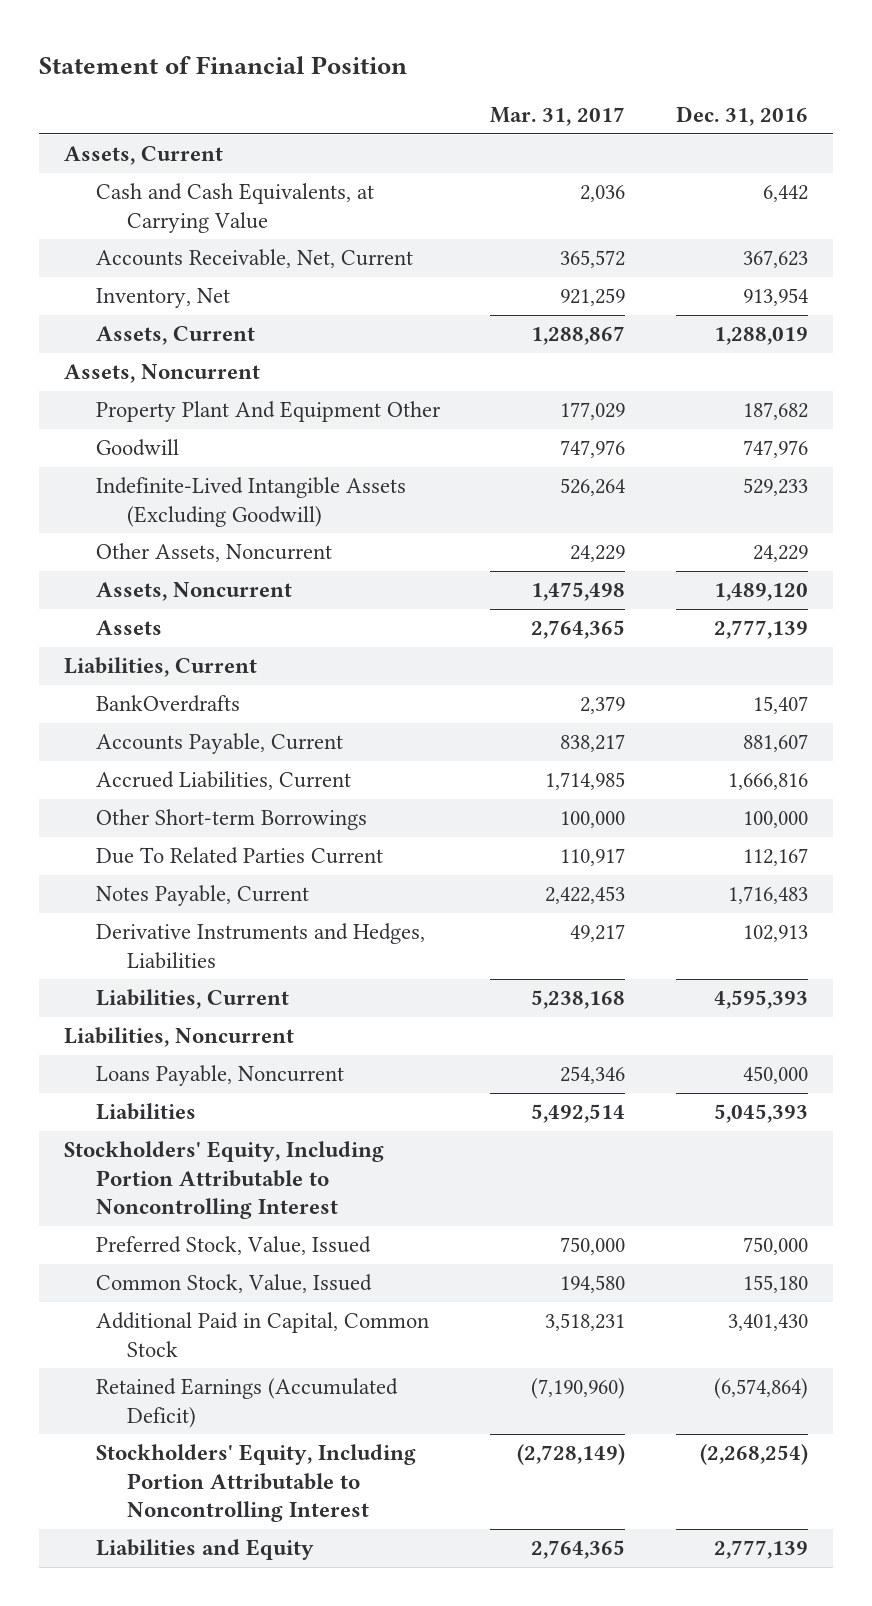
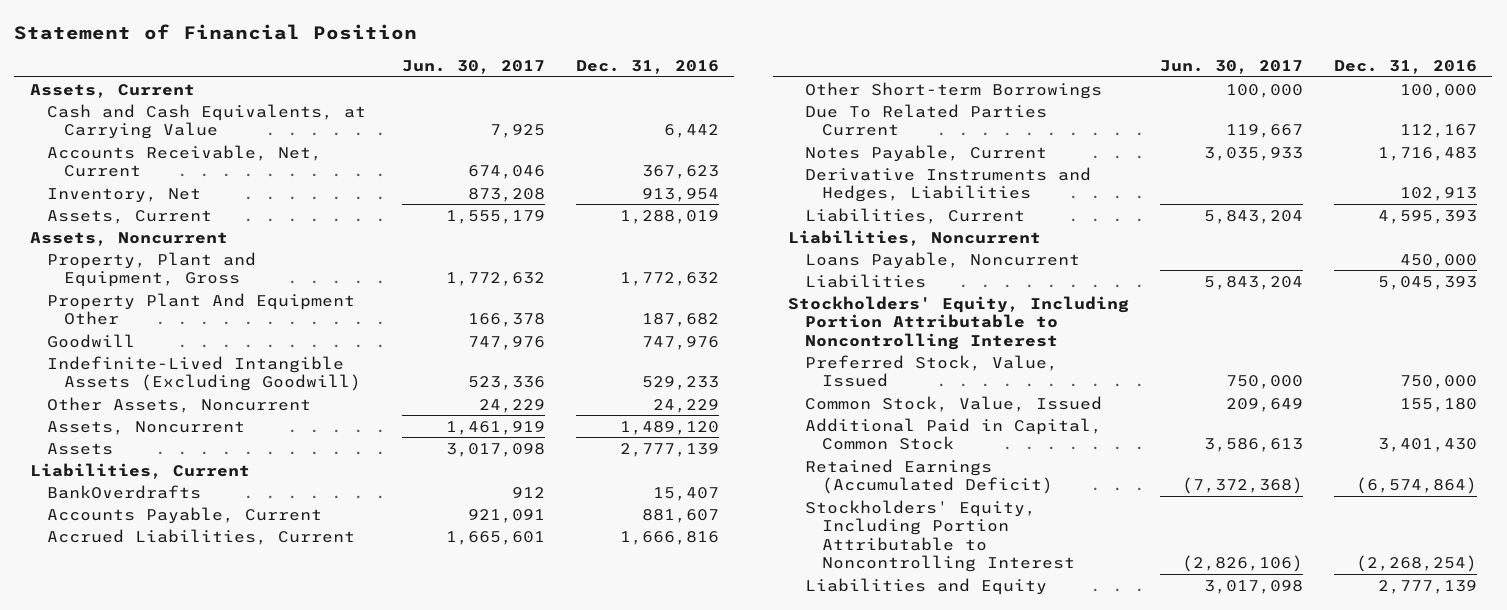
- | Mar. 31, 2017 | Dec. 31, 2016
+ | Jun. 30, 2017 | Dec. 31, 2016
+ Property, Plant and Equipment, Gross | 1,772,632 | 1,772,632

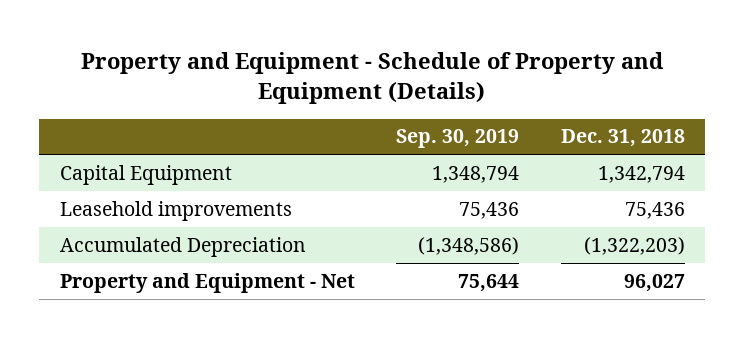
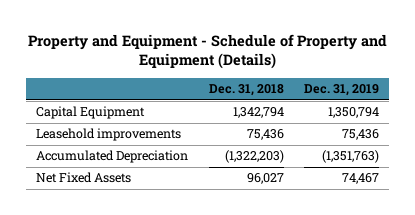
- | Sep. 30, 2019 | Dec. 31, 2018
+ | Dec. 31, 2018 | Dec. 31, 2019
- Property and Equipment - Net | 75,644 | 96,027
+ Net Fixed Assets | 96,027 | 74,467

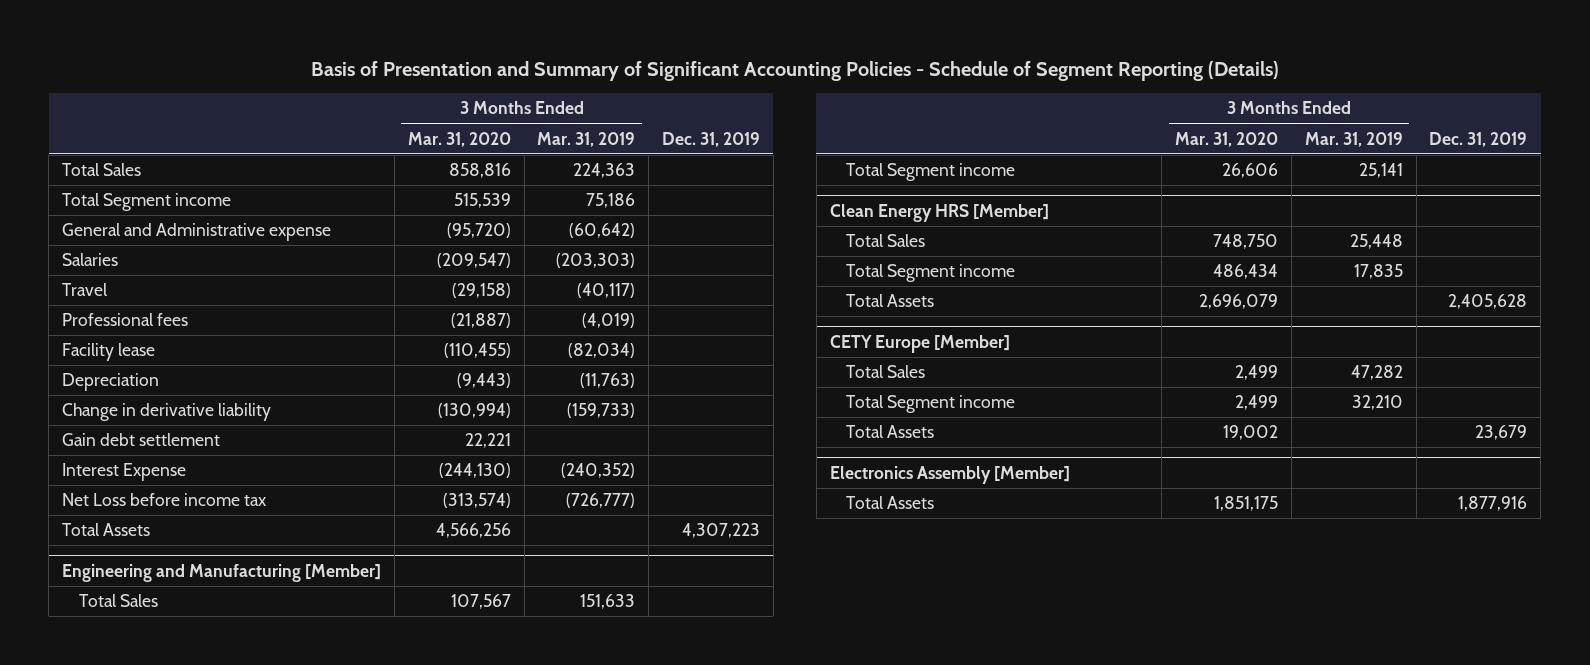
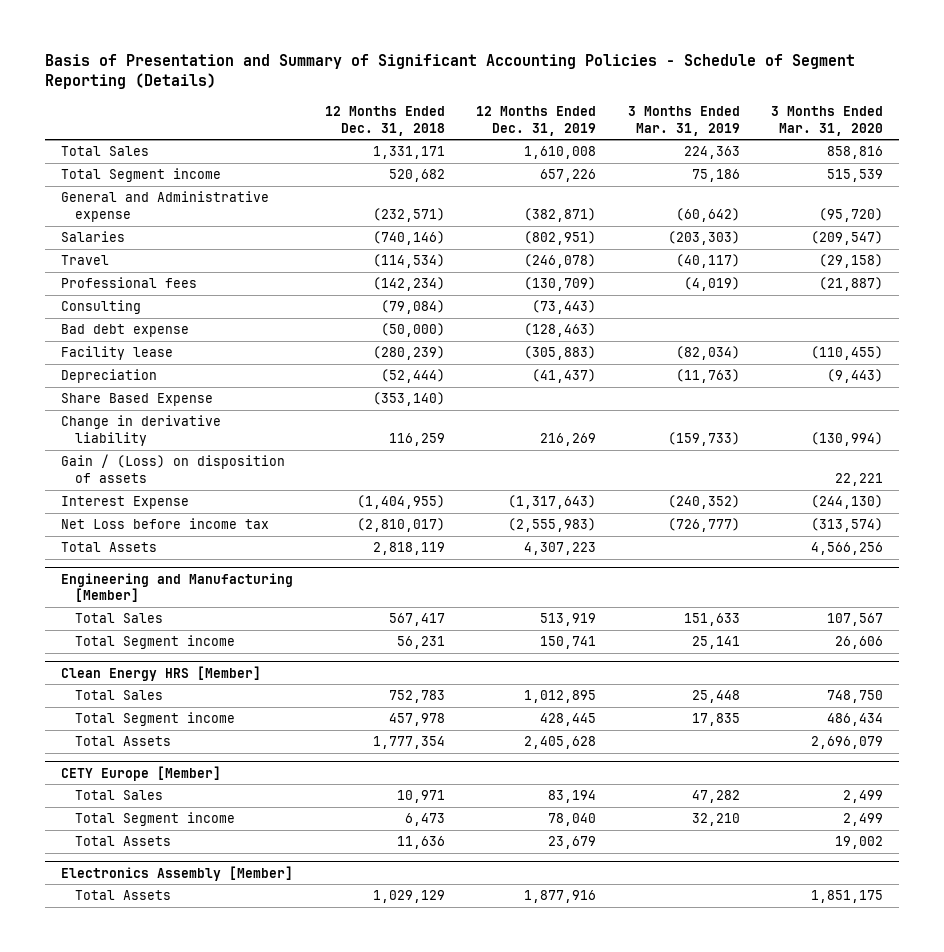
- | 3 Months Ended Mar. 31, 2020 | 3 Months Ended Mar. 31, 2019 | Dec. 31, 2019
+ | 12 Months Ended Dec. 31, 2018 | 12 Months Ended Dec. 31, 2019 | 3 Months Ended Mar. 31, 2019 | 3 Months Ended Mar. 31, 2020
+ Consulting | (79,084) | (73,443) | |
+ Bad debt expense | (50,000) | (128,463) | |
+ Share Based Expense | (353,140) | | |
- Gain debt settlement | 22,221 | |
+ Gain / (Loss) on disposition of assets | | | | 22,221

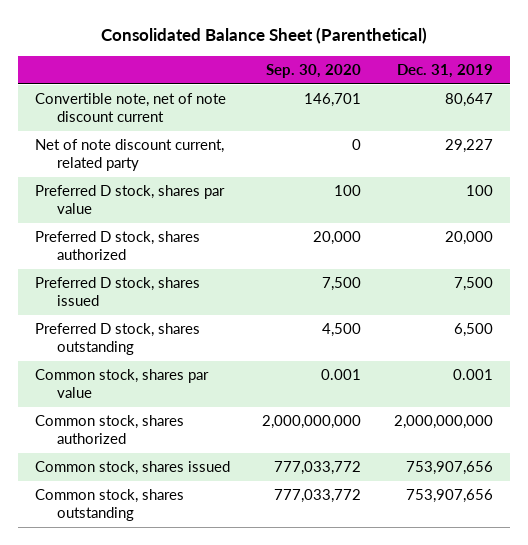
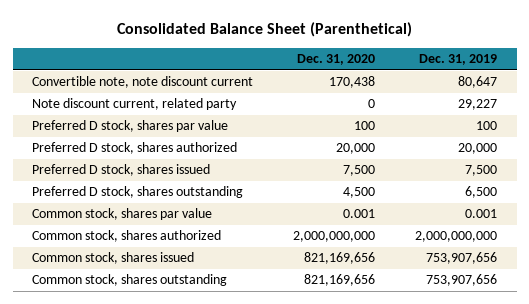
- | Sep. 30, 2020 | Dec. 31, 2019
+ | Dec. 31, 2020 | Dec. 31, 2019
- Convertible note, net of note discount current | 146,701 | 80,647
- Net of note discount current, related party | 0 | 29,227
+ Convertible note, note discount current | 170,438 | 80,647
+ Note discount current, related party | 0 | 29,227

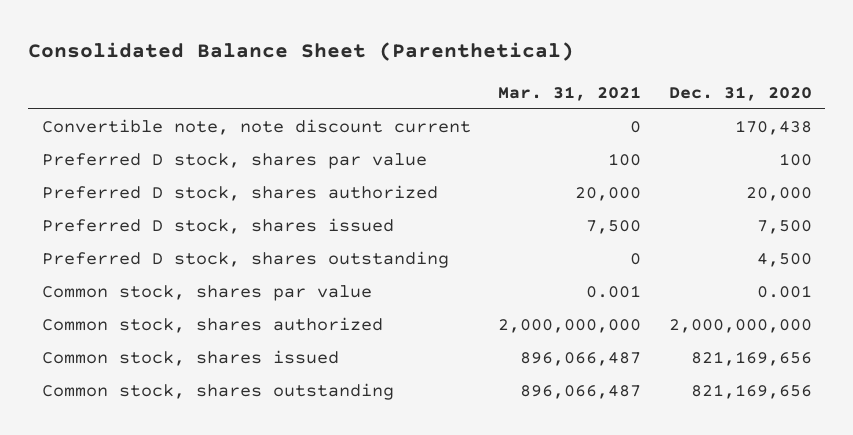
- | Dec. 31, 2020 | Dec. 31, 2019
+ | Mar. 31, 2021 | Dec. 31, 2020
- Note discount current, related party | 0 | 29,227

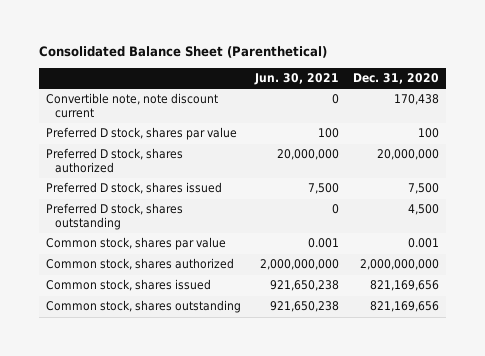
- | Mar. 31, 2021 | Dec. 31, 2020
+ | Jun. 30, 2021 | Dec. 31, 2020
- Preferred D stock, shares authorized | 20,000 | 20,000
+ Preferred D stock, shares authorized | 20,000,000 | 20,000,000

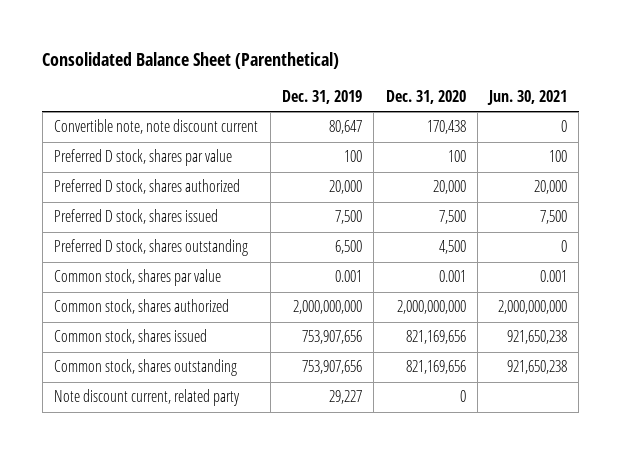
- | Jun. 30, 2021 | Dec. 31, 2020
+ | Dec. 31, 2019 | Dec. 31, 2020 | Jun. 30, 2021
- Preferred D stock, shares authorized | 20,000,000 | 20,000,000
+ Preferred D stock, shares authorized | 20,000 | 20,000 | 20,000
+ Note discount current, related party | 29,227 | 0 |

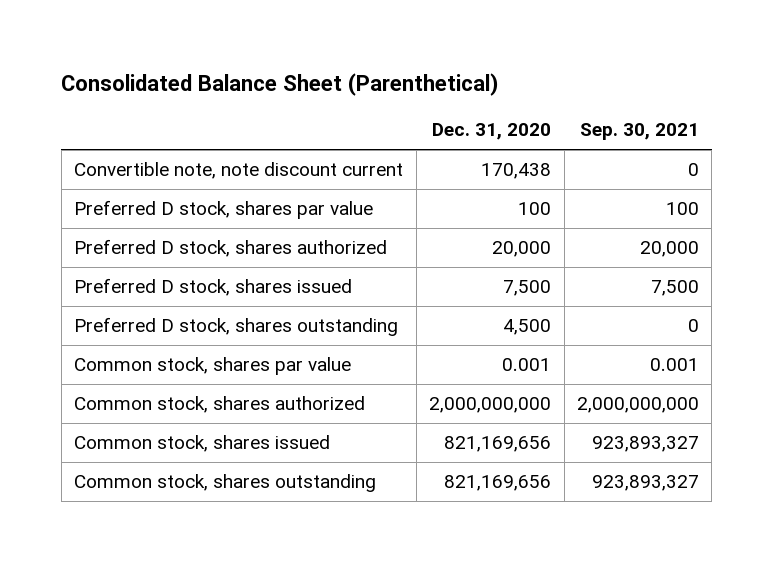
- | Dec. 31, 2019 | Dec. 31, 2020 | Jun. 30, 2021
+ | Dec. 31, 2020 | Sep. 30, 2021
- Note discount current, related party | 29,227 | 0 |

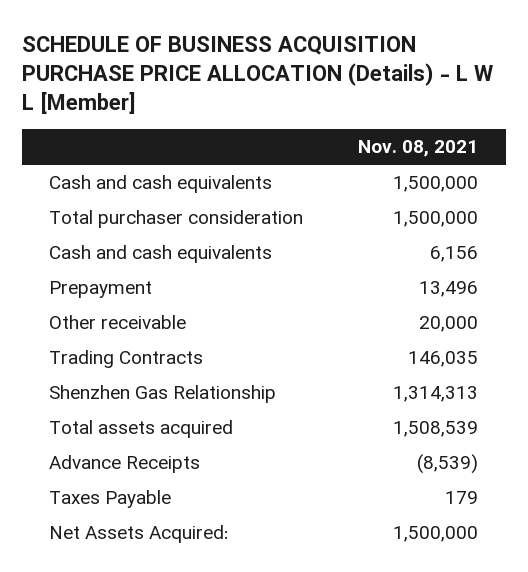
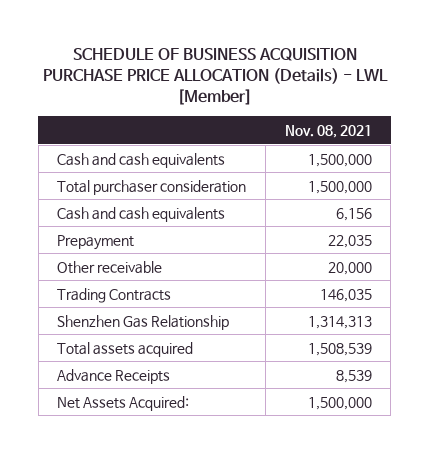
- SCHEDULE OF BUSINESS ACQUISITION PURCHASE PRICE ALLOCATION (Details) - L W L [Member]
+ SCHEDULE OF BUSINESS ACQUISITION PURCHASE PRICE ALLOCATION (Details) - LWL [Member]
- Prepayment | 13,496
+ Prepayment | 22,035
- Advance Receipts | (8,539)
- Taxes Payable | 179
+ Advance Receipts | 8,539

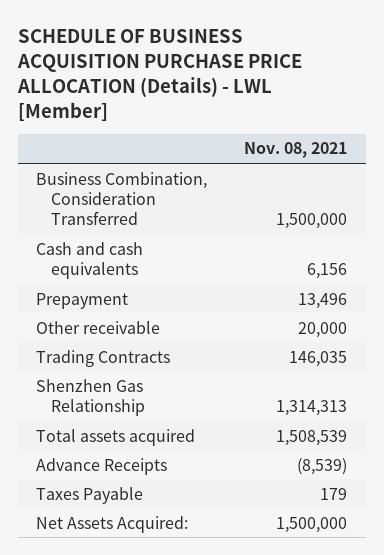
- Cash and cash equivalents | 1,500,000
- Total purchaser consideration | 1,500,000
+ Business Combination, Consideration Transferred | 1,500,000
- Prepayment | 22,035
+ Prepayment | 13,496
- Advance Receipts | 8,539
+ Advance Receipts | (8,539)
+ Taxes Payable | 179

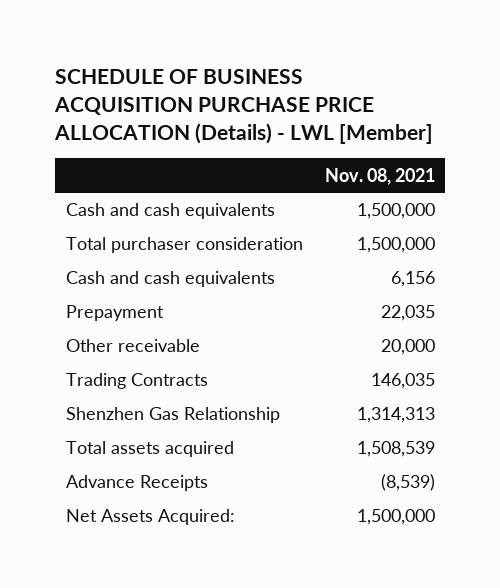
- Business Combination, Consideration Transferred | 1,500,000
+ Cash and cash equivalents | 1,500,000
+ Total purchaser consideration | 1,500,000
- Prepayment | 13,496
+ Prepayment | 22,035
- Taxes Payable | 179

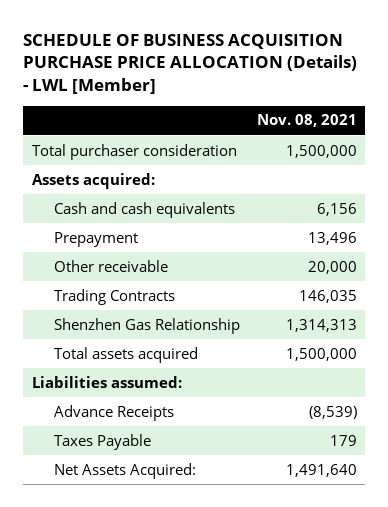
- Cash and cash equivalents | 1,500,000
+ Assets acquired:
- Prepayment | 22,035
+ Prepayment | 13,496
- Total assets acquired | 1,508,539
+ Total assets acquired | 1,500,000
+ Liabilities assumed:
- Net Assets Acquired: | 1,500,000
+ Taxes Payable | 179
+ Net Assets Acquired: | 1,491,640

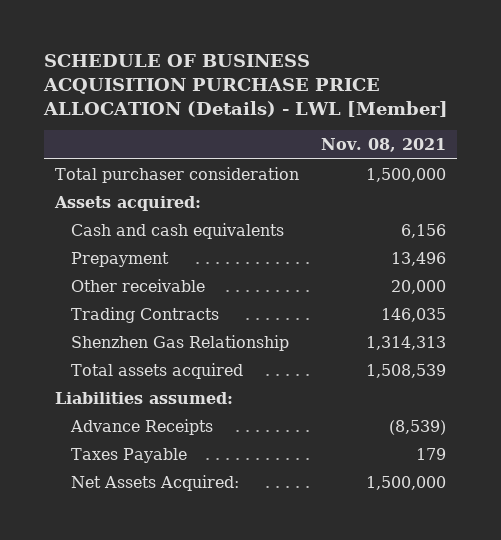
- Total assets acquired | 1,500,000
+ Total assets acquired | 1,508,539
- Net Assets Acquired: | 1,491,640
+ Net Assets Acquired: | 1,500,000

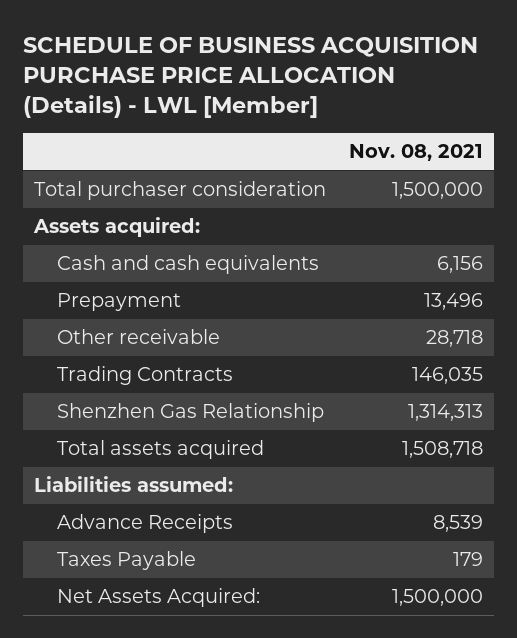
- Other receivable | 20,000
+ Other receivable | 28,718
- Total assets acquired | 1,508,539
+ Total assets acquired | 1,508,718
- Advance Receipts | (8,539)
+ Advance Receipts | 8,539

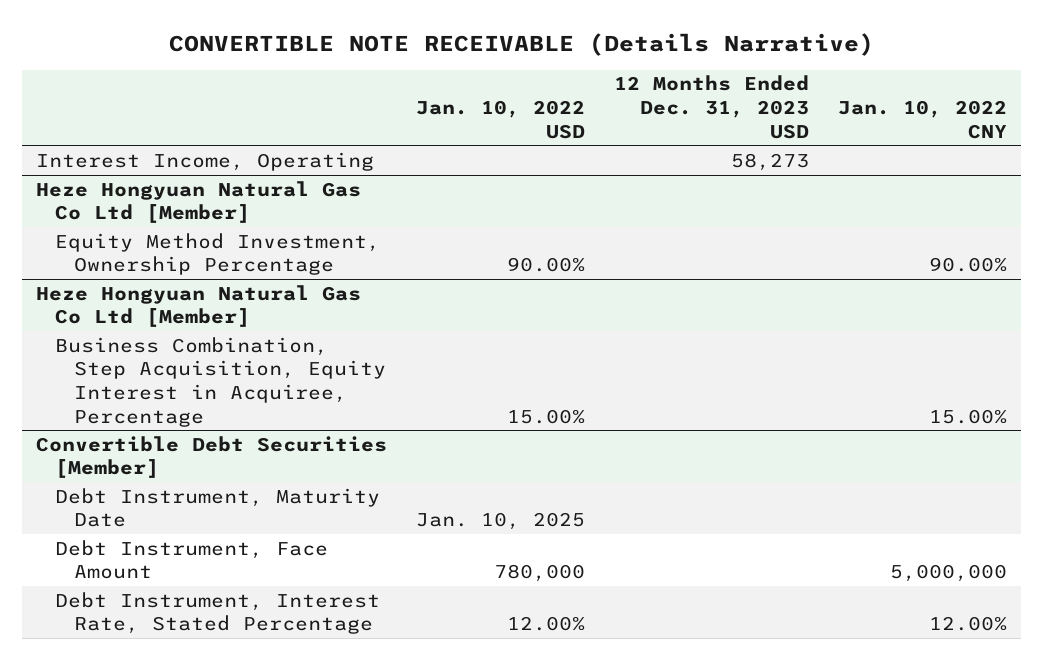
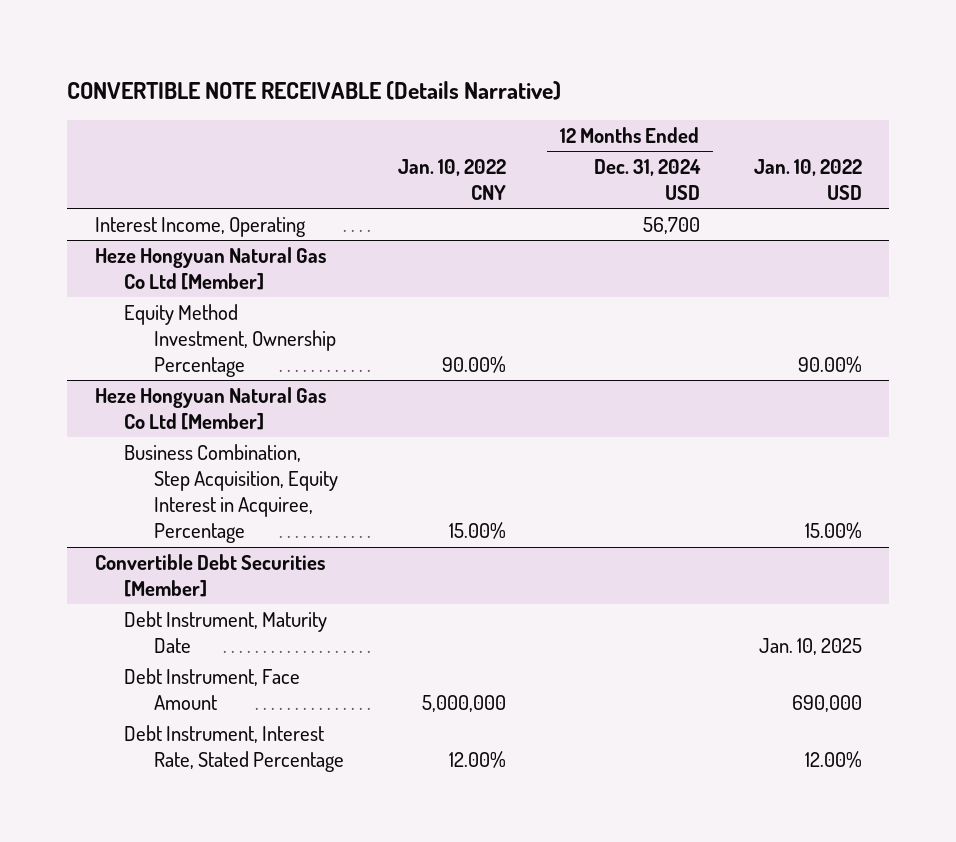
- | Jan. 10, 2022 USD | 12 Months Ended Dec. 31, 2023 USD | Jan. 10, 2022 CNY
+ | Jan. 10, 2022 CNY | 12 Months Ended Dec. 31, 2024 USD | Jan. 10, 2022 USD
@ Convertible Debt Securities [Member]
- Debt Instrument, Face Amount | 780,000 | | 5,000,000
+ Debt Instrument, Face Amount | 5,000,000 | | 690,000

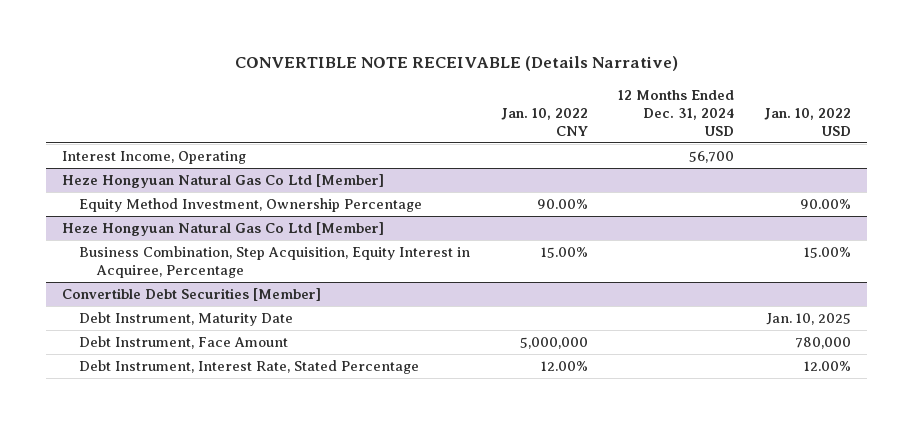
@ Convertible Debt Securities [Member]
- Debt Instrument, Face Amount | 5,000,000 | | 690,000
+ Debt Instrument, Face Amount | 5,000,000 | | 780,000

